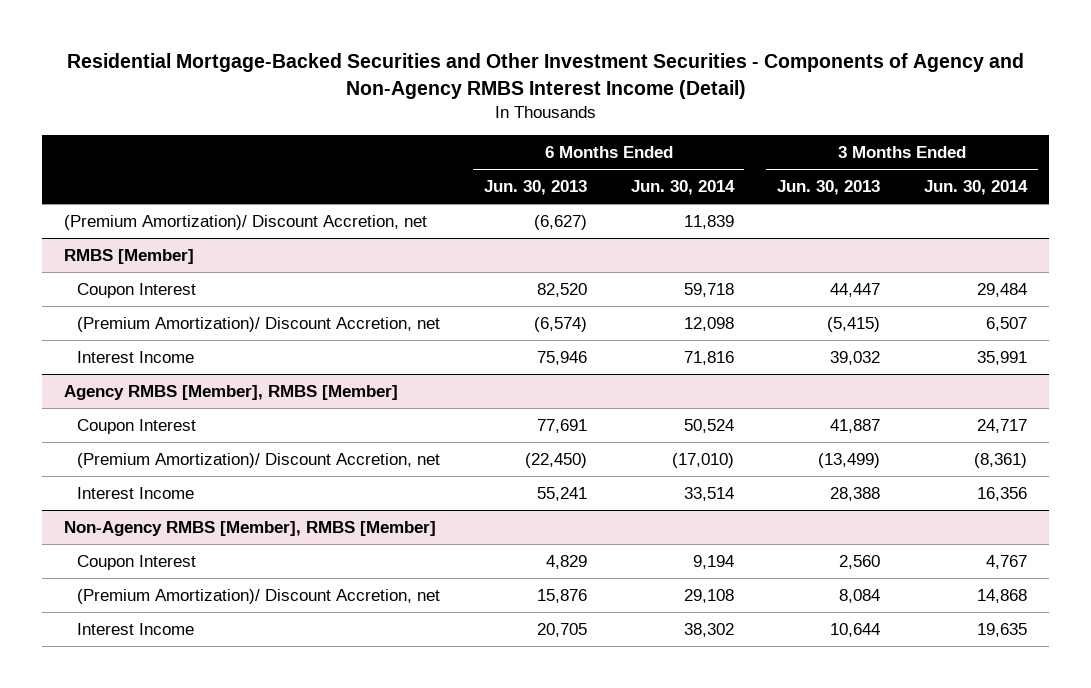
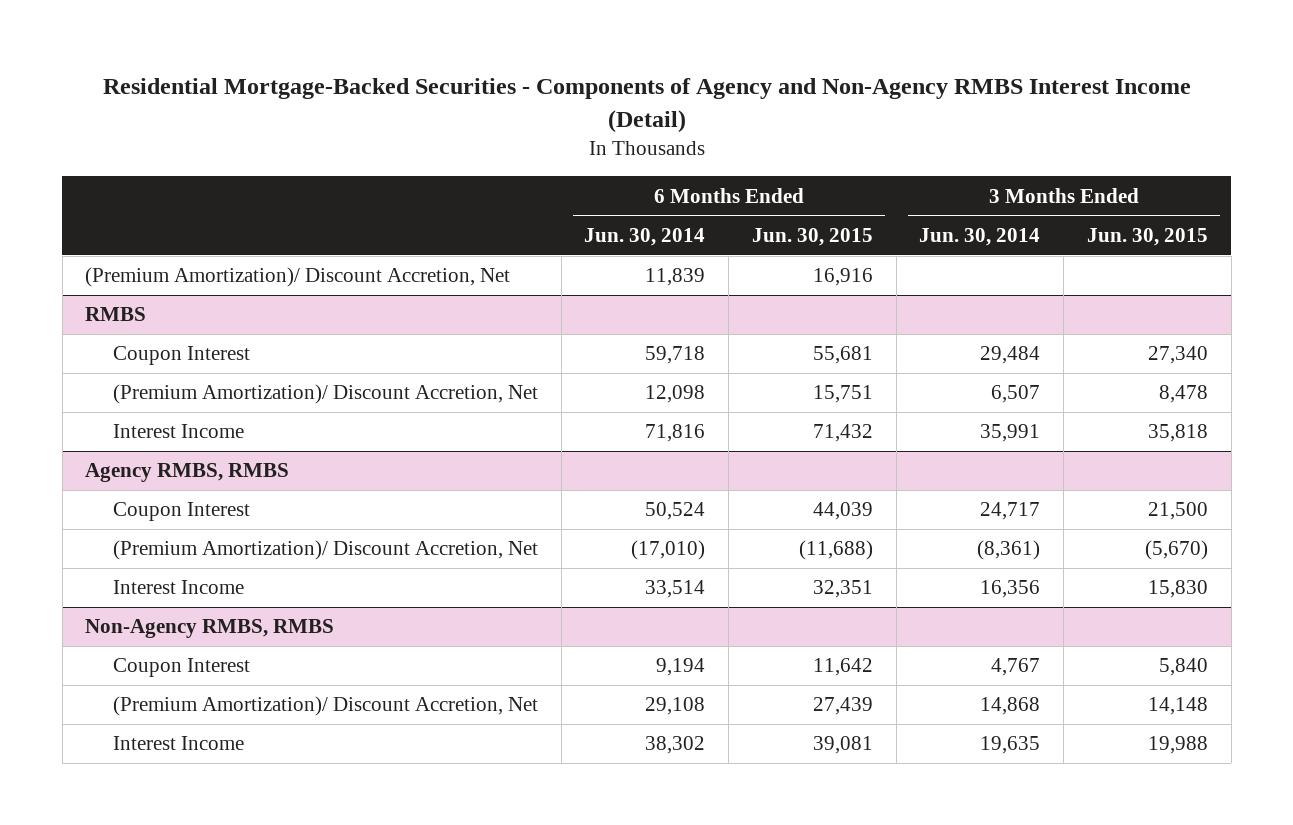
- Residential Mortgage-Backed Securities and Other Investment Securities - Components of Agency and Non-Agency RMBS Interest Income (Detail)
+ Residential Mortgage-Backed Securities - Components of Agency and Non-Agency RMBS Interest Income (Detail)
- | 6 Months Ended Jun. 30, 2013 | 6 Months Ended Jun. 30, 2014 | 3 Months Ended Jun. 30, 2013 | 3 Months Ended Jun. 30, 2014
+ | 6 Months Ended Jun. 30, 2014 | 6 Months Ended Jun. 30, 2015 | 3 Months Ended Jun. 30, 2014 | 3 Months Ended Jun. 30, 2015
- (Premium Amortization)/ Discount Accretion, net | (6,627) | 11,839 | |
- RMBS [Member]
+ (Premium Amortization)/ Discount Accretion, Net | 11,839 | 16,916 | |
+ RMBS
- (Premium Amortization)/ Discount Accretion, net | (6,574) | 12,098 | (5,415) | 6,507
+ (Premium Amortization)/ Discount Accretion, Net | 12,098 | 15,751 | 6,507 | 8,478
- Agency RMBS [Member], RMBS [Member]
+ Agency RMBS, RMBS
- (Premium Amortization)/ Discount Accretion, net | (22,450) | (17,010) | (13,499) | (8,361)
+ (Premium Amortization)/ Discount Accretion, Net | (17,010) | (11,688) | (8,361) | (5,670)
- Non-Agency RMBS [Member], RMBS [Member]
+ Non-Agency RMBS, RMBS
- (Premium Amortization)/ Discount Accretion, net | 15,876 | 29,108 | 8,084 | 14,868
+ (Premium Amortization)/ Discount Accretion, Net | 29,108 | 27,439 | 14,868 | 14,148

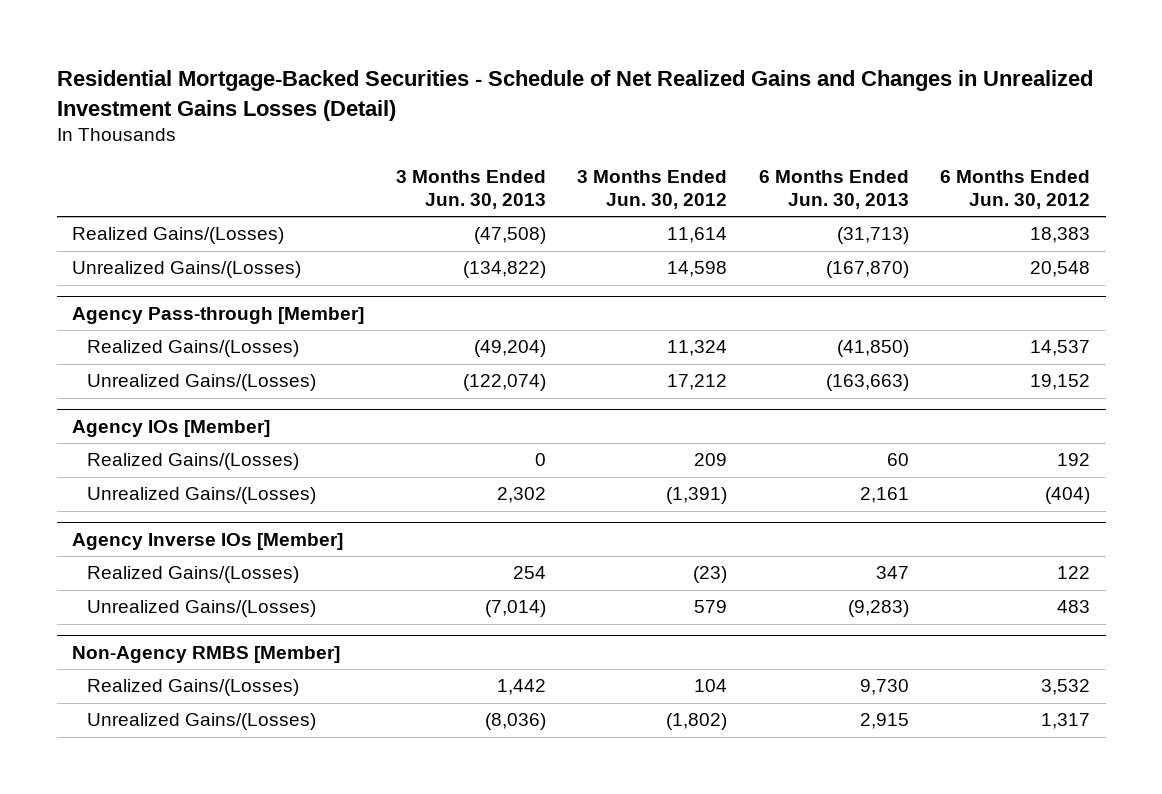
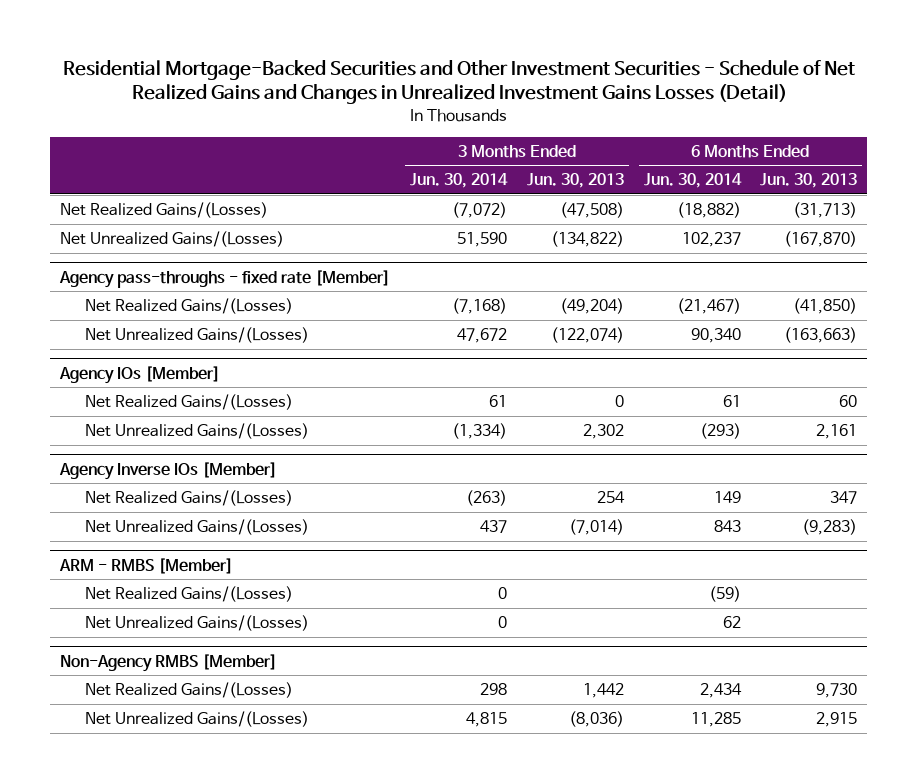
- Residential Mortgage-Backed Securities - Schedule of Net Realized Gains and Changes in Unrealized Investment Gains Losses (Detail)
+ Residential Mortgage-Backed Securities and Other Investment Securities - Schedule of Net Realized Gains and Changes in Unrealized Investment Gains Losses (Detail)
- | 3 Months Ended Jun. 30, 2013 | 3 Months Ended Jun. 30, 2012 | 6 Months Ended Jun. 30, 2013 | 6 Months Ended Jun. 30, 2012
+ | 3 Months Ended Jun. 30, 2014 | 3 Months Ended Jun. 30, 2013 | 6 Months Ended Jun. 30, 2014 | 6 Months Ended Jun. 30, 2013
- Realized Gains/(Losses) | (47,508) | 11,614 | (31,713) | 18,383
- Unrealized Gains/(Losses) | (134,822) | 14,598 | (167,870) | 20,548
- Agency Pass-through [Member]
- Realized Gains/(Losses) | (49,204) | 11,324 | (41,850) | 14,537
- Unrealized Gains/(Losses) | (122,074) | 17,212 | (163,663) | 19,152
+ Net Realized Gains/(Losses) | (7,072) | (47,508) | (18,882) | (31,713)
+ Net Unrealized Gains/(Losses) | 51,590 | (134,822) | 102,237 | (167,870)
+ Agency pass-throughs - fixed rate [Member]
+ Net Realized Gains/(Losses) | (7,168) | (49,204) | (21,467) | (41,850)
+ Net Unrealized Gains/(Losses) | 47,672 | (122,074) | 90,340 | (163,663)
@ Agency IOs [Member]
- Realized Gains/(Losses) | 0 | 209 | 60 | 192
- Unrealized Gains/(Losses) | 2,302 | (1,391) | 2,161 | (404)
+ Net Realized Gains/(Losses) | 61 | 0 | 61 | 60
+ Net Unrealized Gains/(Losses) | (1,334) | 2,302 | (293) | 2,161
@ Agency Inverse IOs [Member]
- Realized Gains/(Losses) | 254 | (23) | 347 | 122
- Unrealized Gains/(Losses) | (7,014) | 579 | (9,283) | 483
+ Net Realized Gains/(Losses) | (263) | 254 | 149 | 347
+ Net Unrealized Gains/(Losses) | 437 | (7,014) | 843 | (9,283)
+ ARM - RMBS [Member]
+ Net Realized Gains/(Losses) | 0 | | (59) |
+ Net Unrealized Gains/(Losses) | 0 | | 62 |
@ Non-Agency RMBS [Member]
- Realized Gains/(Losses) | 1,442 | 104 | 9,730 | 3,532
- Unrealized Gains/(Losses) | (8,036) | (1,802) | 2,915 | 1,317
+ Net Realized Gains/(Losses) | 298 | 1,442 | 2,434 | 9,730
+ Net Unrealized Gains/(Losses) | 4,815 | (8,036) | 11,285 | 2,915

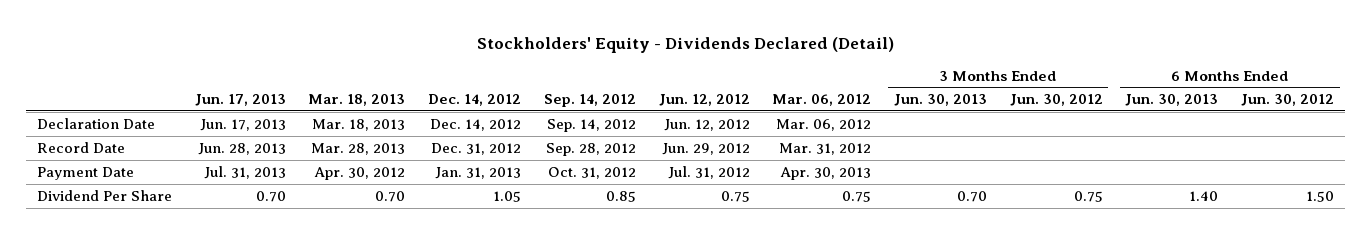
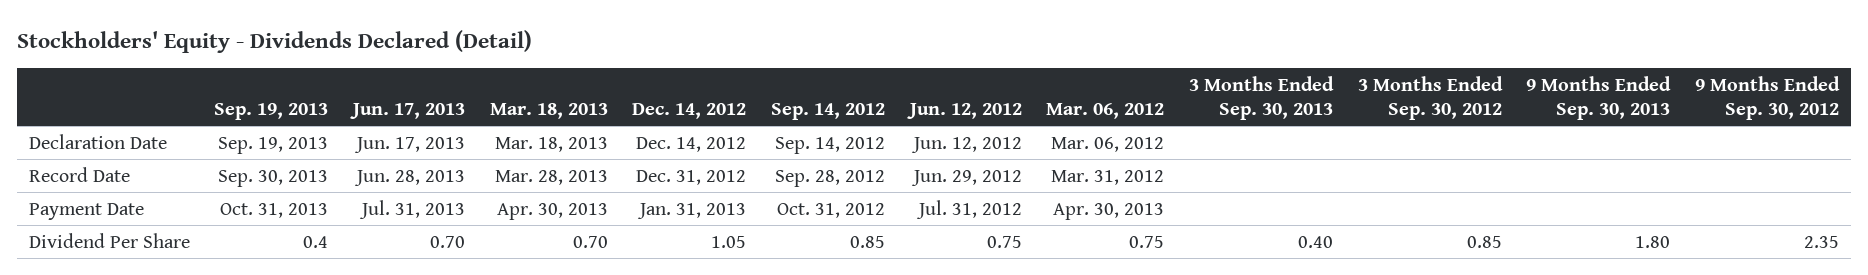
- | Jun. 17, 2013 | Mar. 18, 2013 | Dec. 14, 2012 | Sep. 14, 2012 | Jun. 12, 2012 | Mar. 06, 2012 | 3 Months Ended Jun. 30, 2013 | 3 Months Ended Jun. 30, 2012 | 6 Months Ended Jun. 30, 2013 | 6 Months Ended Jun. 30, 2012
+ | Sep. 19, 2013 | Jun. 17, 2013 | Mar. 18, 2013 | Dec. 14, 2012 | Sep. 14, 2012 | Jun. 12, 2012 | Mar. 06, 2012 | 3 Months Ended Sep. 30, 2013 | 3 Months Ended Sep. 30, 2012 | 9 Months Ended Sep. 30, 2013 | 9 Months Ended Sep. 30, 2012
- Payment Date | Jul. 31, 2013 | Apr. 30, 2012 | Jan. 31, 2013 | Oct. 31, 2012 | Jul. 31, 2012 | Apr. 30, 2013 | | | |
+ Payment Date | Oct. 31, 2013 | Jul. 31, 2013 | Apr. 30, 2013 | Jan. 31, 2013 | Oct. 31, 2012 | Jul. 31, 2012 | Apr. 30, 2013 | | | |

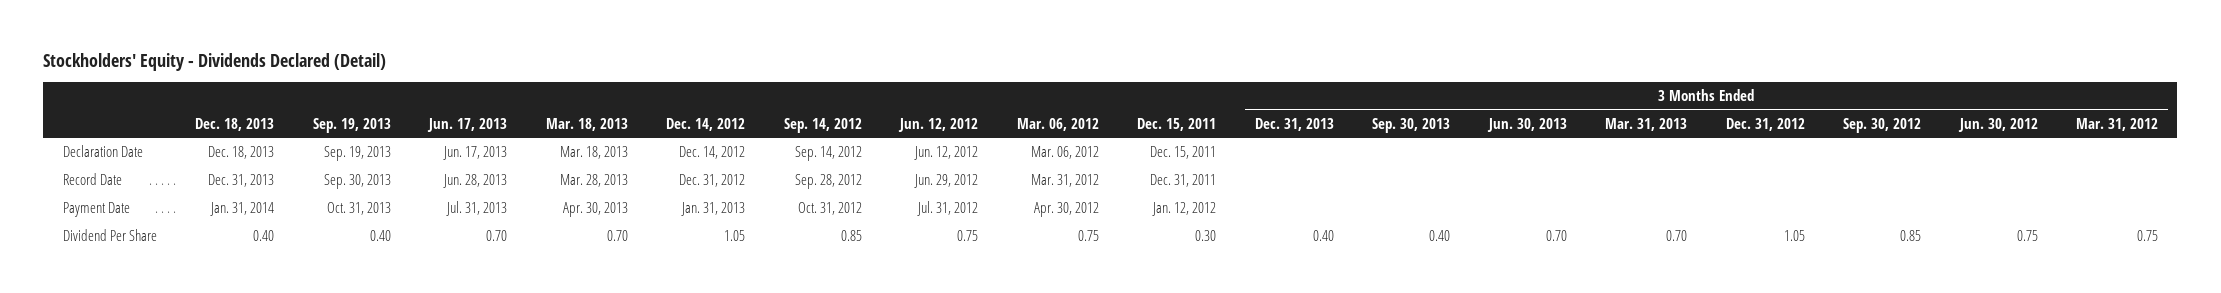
- | Sep. 19, 2013 | Jun. 17, 2013 | Mar. 18, 2013 | Dec. 14, 2012 | Sep. 14, 2012 | Jun. 12, 2012 | Mar. 06, 2012 | 3 Months Ended Sep. 30, 2013 | 3 Months Ended Sep. 30, 2012 | 9 Months Ended Sep. 30, 2013 | 9 Months Ended Sep. 30, 2012
+ | Dec. 18, 2013 | Sep. 19, 2013 | Jun. 17, 2013 | Mar. 18, 2013 | Dec. 14, 2012 | Sep. 14, 2012 | Jun. 12, 2012 | Mar. 06, 2012 | Dec. 15, 2011 | 3 Months Ended Dec. 31, 2013 | 3 Months Ended Sep. 30, 2013 | 3 Months Ended Jun. 30, 2013 | 3 Months Ended Mar. 31, 2013 | 3 Months Ended Dec. 31, 2012 | 3 Months Ended Sep. 30, 2012 | 3 Months Ended Jun. 30, 2012 | 3 Months Ended Mar. 31, 2012
- Payment Date | Oct. 31, 2013 | Jul. 31, 2013 | Apr. 30, 2013 | Jan. 31, 2013 | Oct. 31, 2012 | Jul. 31, 2012 | Apr. 30, 2013 | | | |
- Dividend Per Share | 0.4 | 0.70 | 0.70 | 1.05 | 0.85 | 0.75 | 0.75 | 0.40 | 0.85 | 1.80 | 2.35
+ Payment Date | Jan. 31, 2014 | Oct. 31, 2013 | Jul. 31, 2013 | Apr. 30, 2013 | Jan. 31, 2013 | Oct. 31, 2012 | Jul. 31, 2012 | Apr. 30, 2012 | Jan. 12, 2012 | | | | | | | |
+ Dividend Per Share | 0.40 | 0.40 | 0.70 | 0.70 | 1.05 | 0.85 | 0.75 | 0.75 | 0.30 | 0.40 | 0.40 | 0.70 | 0.70 | 1.05 | 0.85 | 0.75 | 0.75

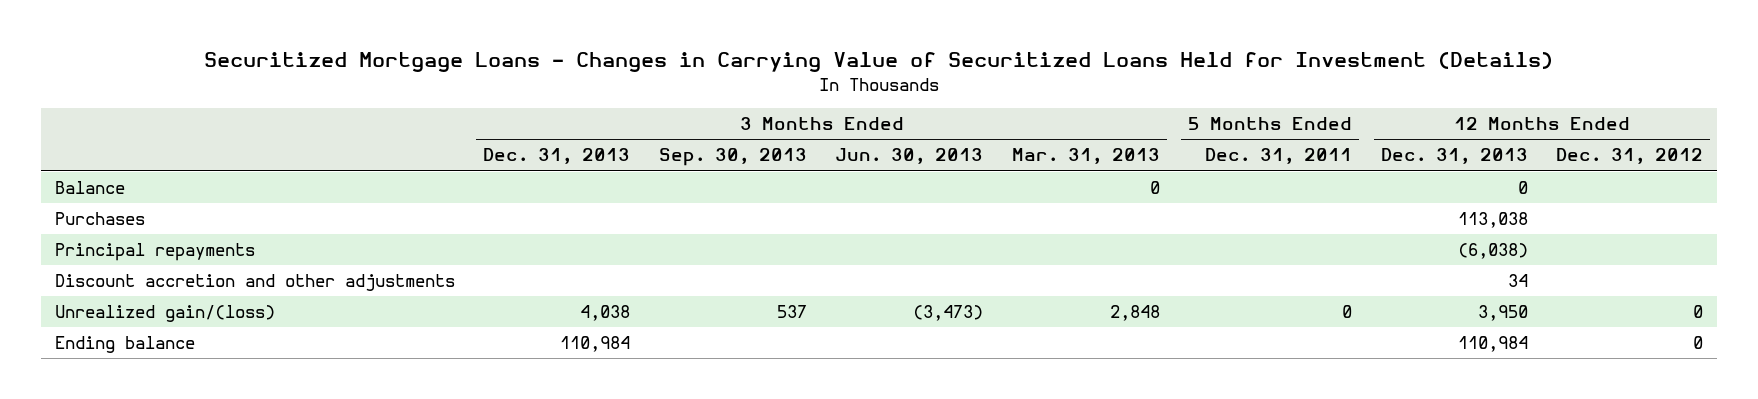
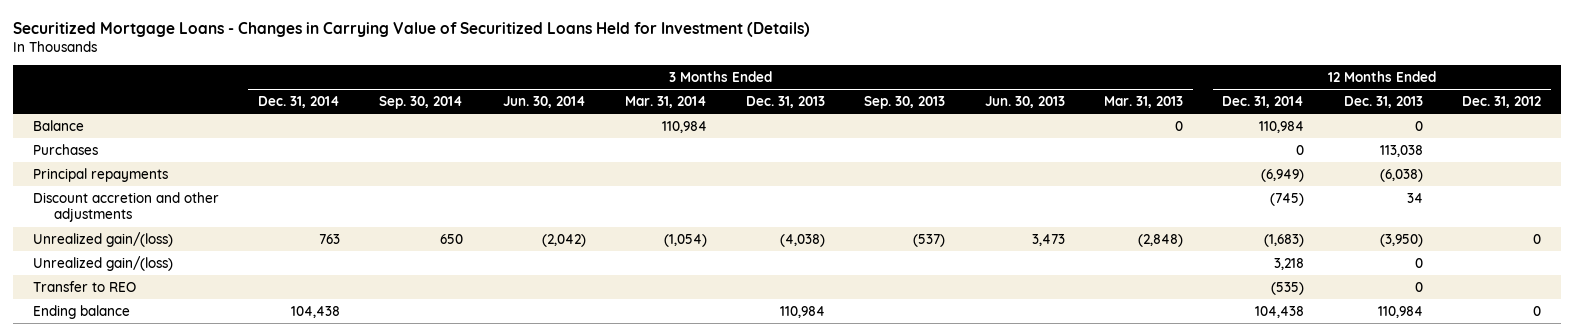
- | 3 Months Ended Dec. 31, 2013 | 3 Months Ended Sep. 30, 2013 | 3 Months Ended Jun. 30, 2013 | 3 Months Ended Mar. 31, 2013 | 5 Months Ended Dec. 31, 2011 | 12 Months Ended Dec. 31, 2013 | 12 Months Ended Dec. 31, 2012
+ | 3 Months Ended Dec. 31, 2014 | 3 Months Ended Sep. 30, 2014 | 3 Months Ended Jun. 30, 2014 | 3 Months Ended Mar. 31, 2014 | 3 Months Ended Dec. 31, 2013 | 3 Months Ended Sep. 30, 2013 | 3 Months Ended Jun. 30, 2013 | 3 Months Ended Mar. 31, 2013 | 12 Months Ended Dec. 31, 2014 | 12 Months Ended Dec. 31, 2013 | 12 Months Ended Dec. 31, 2012
- Unrealized gain/(loss) | 4,038 | 537 | (3,473) | 2,848 | 0 | 3,950 | 0
+ Unrealized gain/(loss) | 763 | 650 | (2,042) | (1,054) | (4,038) | (537) | 3,473 | (2,848) | (1,683) | (3,950) | 0
+ Unrealized gain/(loss) | | | | | | | | | 3,218 | 0 |
+ Transfer to REO | | | | | | | | | (535) | 0 |

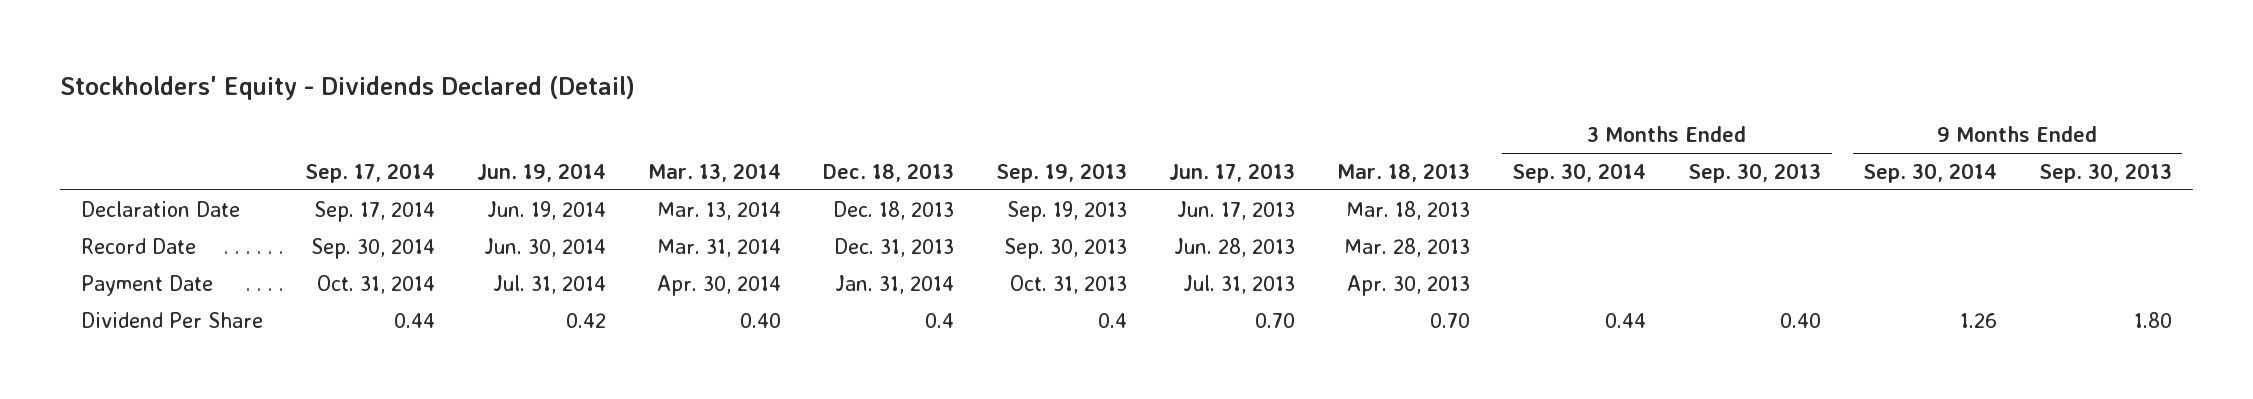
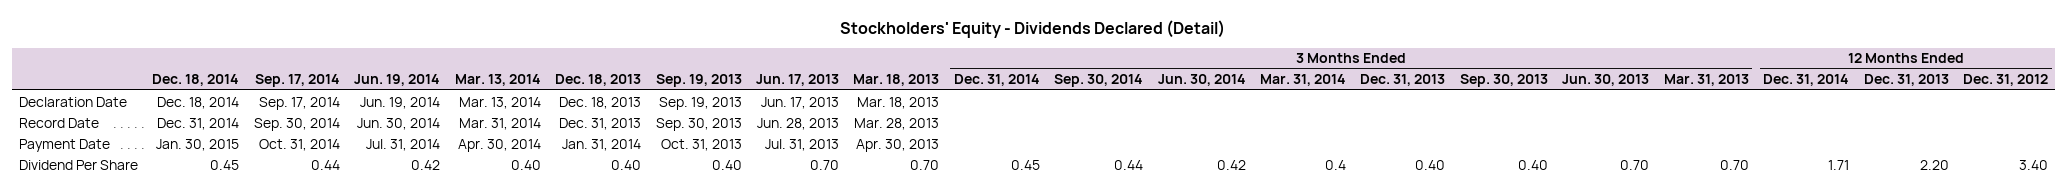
- | Sep. 17, 2014 | Jun. 19, 2014 | Mar. 13, 2014 | Dec. 18, 2013 | Sep. 19, 2013 | Jun. 17, 2013 | Mar. 18, 2013 | 3 Months Ended Sep. 30, 2014 | 3 Months Ended Sep. 30, 2013 | 9 Months Ended Sep. 30, 2014 | 9 Months Ended Sep. 30, 2013
+ | Dec. 18, 2014 | Sep. 17, 2014 | Jun. 19, 2014 | Mar. 13, 2014 | Dec. 18, 2013 | Sep. 19, 2013 | Jun. 17, 2013 | Mar. 18, 2013 | 3 Months Ended Dec. 31, 2014 | 3 Months Ended Sep. 30, 2014 | 3 Months Ended Jun. 30, 2014 | 3 Months Ended Mar. 31, 2014 | 3 Months Ended Dec. 31, 2013 | 3 Months Ended Sep. 30, 2013 | 3 Months Ended Jun. 30, 2013 | 3 Months Ended Mar. 31, 2013 | 12 Months Ended Dec. 31, 2014 | 12 Months Ended Dec. 31, 2013 | 12 Months Ended Dec. 31, 2012
- Dividend Per Share | 0.44 | 0.42 | 0.40 | 0.4 | 0.4 | 0.70 | 0.70 | 0.44 | 0.40 | 1.26 | 1.80
+ Dividend Per Share | 0.45 | 0.44 | 0.42 | 0.40 | 0.40 | 0.40 | 0.70 | 0.70 | 0.45 | 0.44 | 0.42 | 0.4 | 0.40 | 0.40 | 0.70 | 0.70 | 1.71 | 2.20 | 3.40

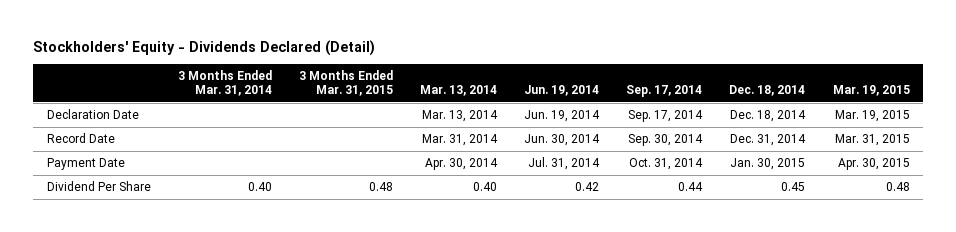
- | Dec. 18, 2014 | Sep. 17, 2014 | Jun. 19, 2014 | Mar. 13, 2014 | Dec. 18, 2013 | Sep. 19, 2013 | Jun. 17, 2013 | Mar. 18, 2013 | 3 Months Ended Dec. 31, 2014 | 3 Months Ended Sep. 30, 2014 | 3 Months Ended Jun. 30, 2014 | 3 Months Ended Mar. 31, 2014 | 3 Months Ended Dec. 31, 2013 | 3 Months Ended Sep. 30, 2013 | 3 Months Ended Jun. 30, 2013 | 3 Months Ended Mar. 31, 2013 | 12 Months Ended Dec. 31, 2014 | 12 Months Ended Dec. 31, 2013 | 12 Months Ended Dec. 31, 2012
+ | 3 Months Ended Mar. 31, 2014 | 3 Months Ended Mar. 31, 2015 | Mar. 13, 2014 | Jun. 19, 2014 | Sep. 17, 2014 | Dec. 18, 2014 | Mar. 19, 2015
- Dividend Per Share | 0.45 | 0.44 | 0.42 | 0.40 | 0.40 | 0.40 | 0.70 | 0.70 | 0.45 | 0.44 | 0.42 | 0.4 | 0.40 | 0.40 | 0.70 | 0.70 | 1.71 | 2.20 | 3.40
+ Dividend Per Share | 0.40 | 0.48 | 0.40 | 0.42 | 0.44 | 0.45 | 0.48

